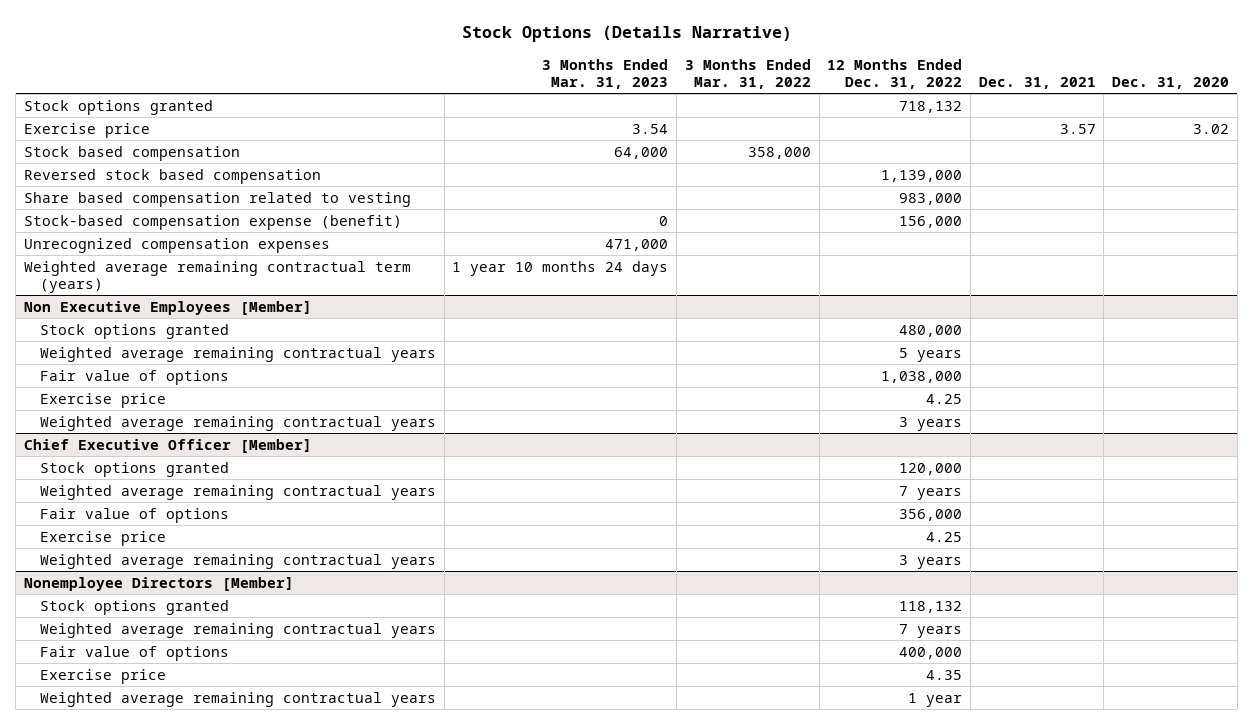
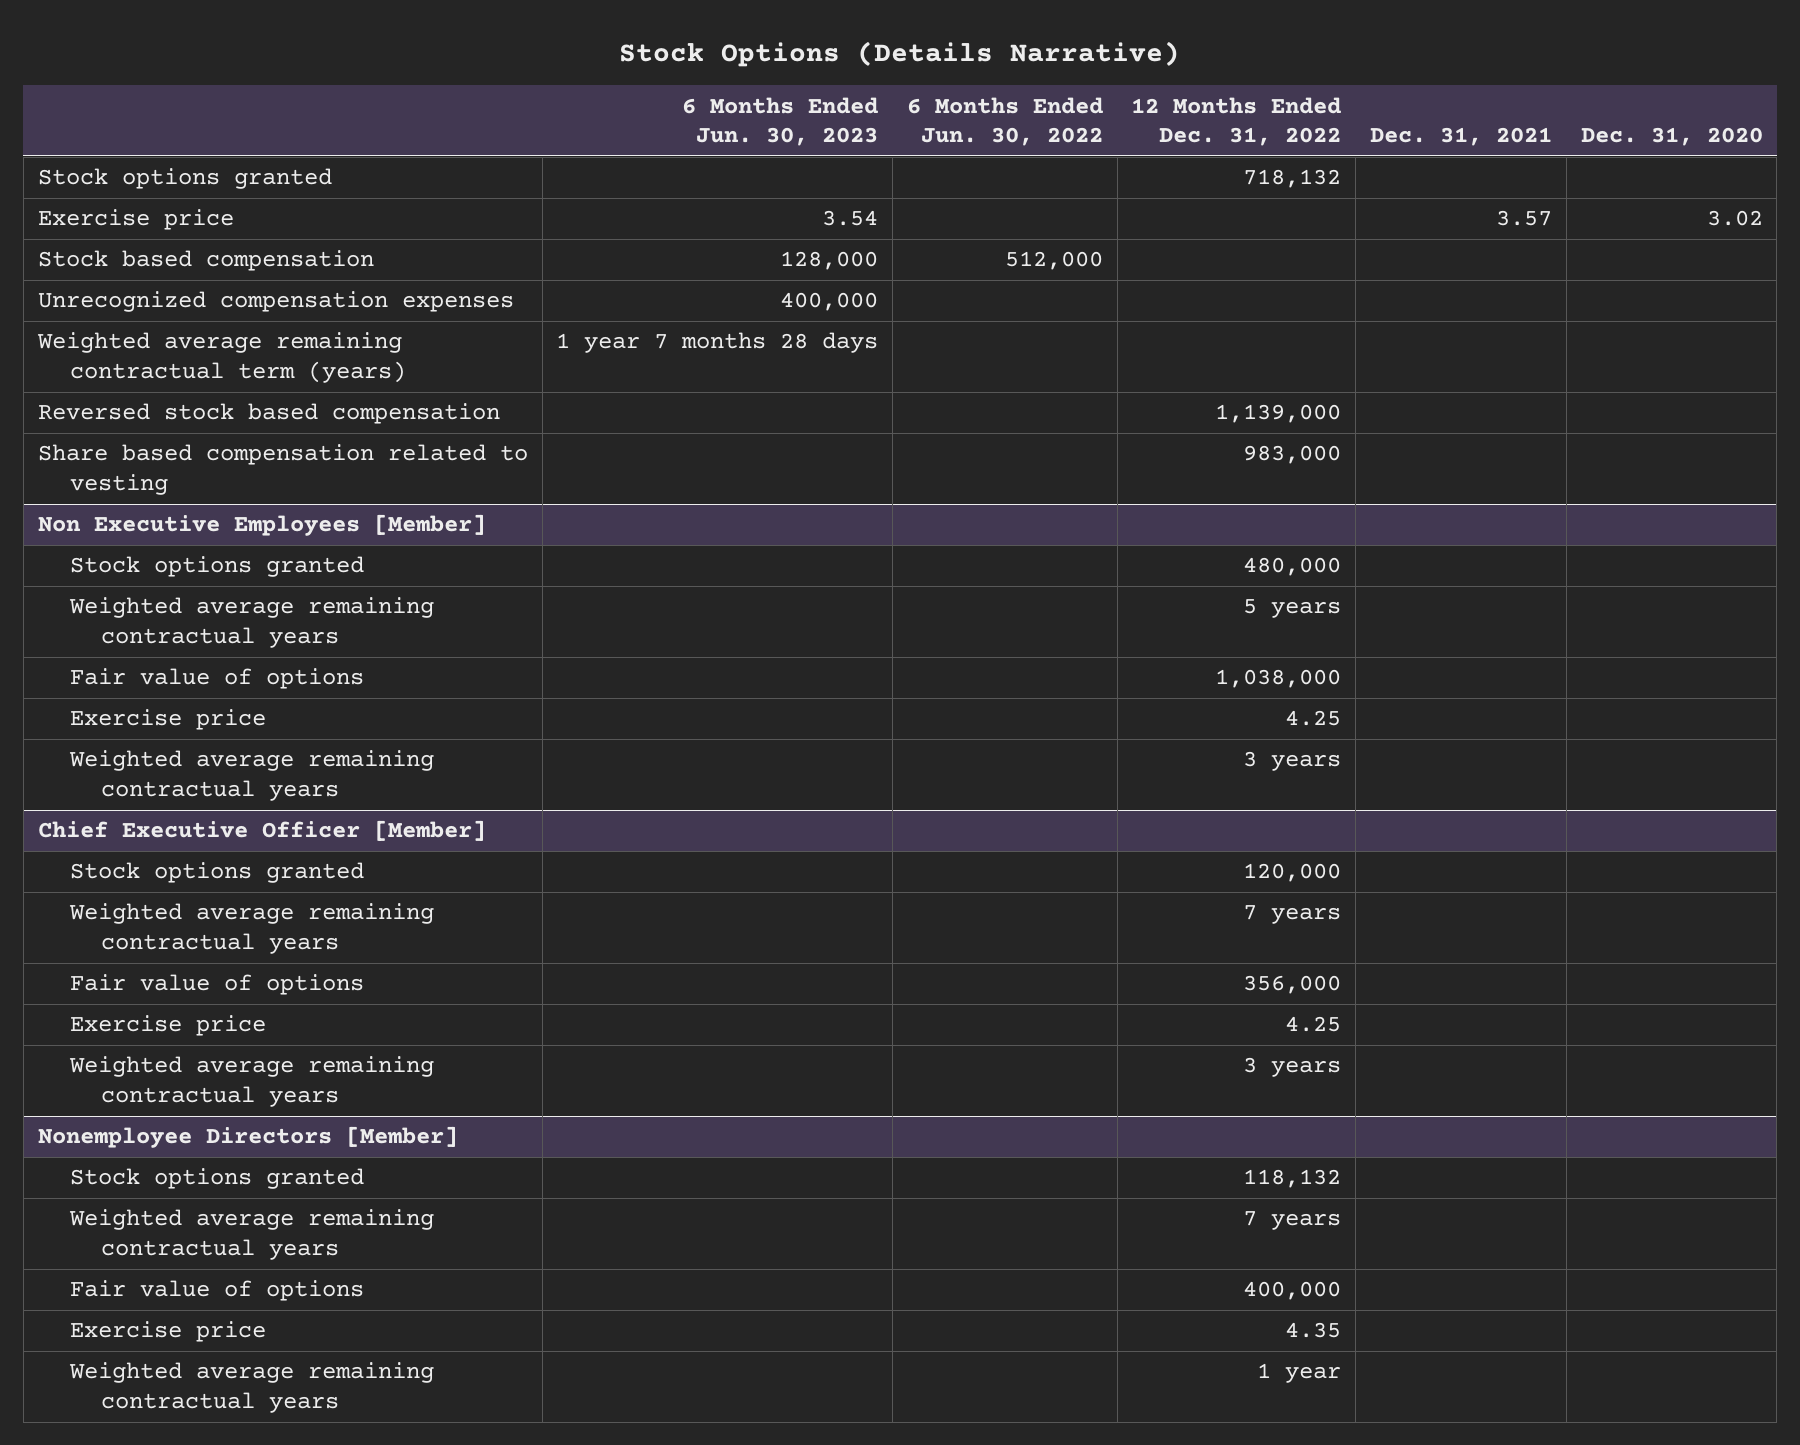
- | 3 Months Ended Mar. 31, 2023 | 3 Months Ended Mar. 31, 2022 | 12 Months Ended Dec. 31, 2022 | Dec. 31, 2021 | Dec. 31, 2020
+ | 6 Months Ended Jun. 30, 2023 | 6 Months Ended Jun. 30, 2022 | 12 Months Ended Dec. 31, 2022 | Dec. 31, 2021 | Dec. 31, 2020
- Stock-based compensation expense (benefit) | 0 | | 156,000 | |
moved down: Reversed stock based compensation | | | 1,139,000 | |
moved down: Share based compensation related to vesting | | | 983,000 | |

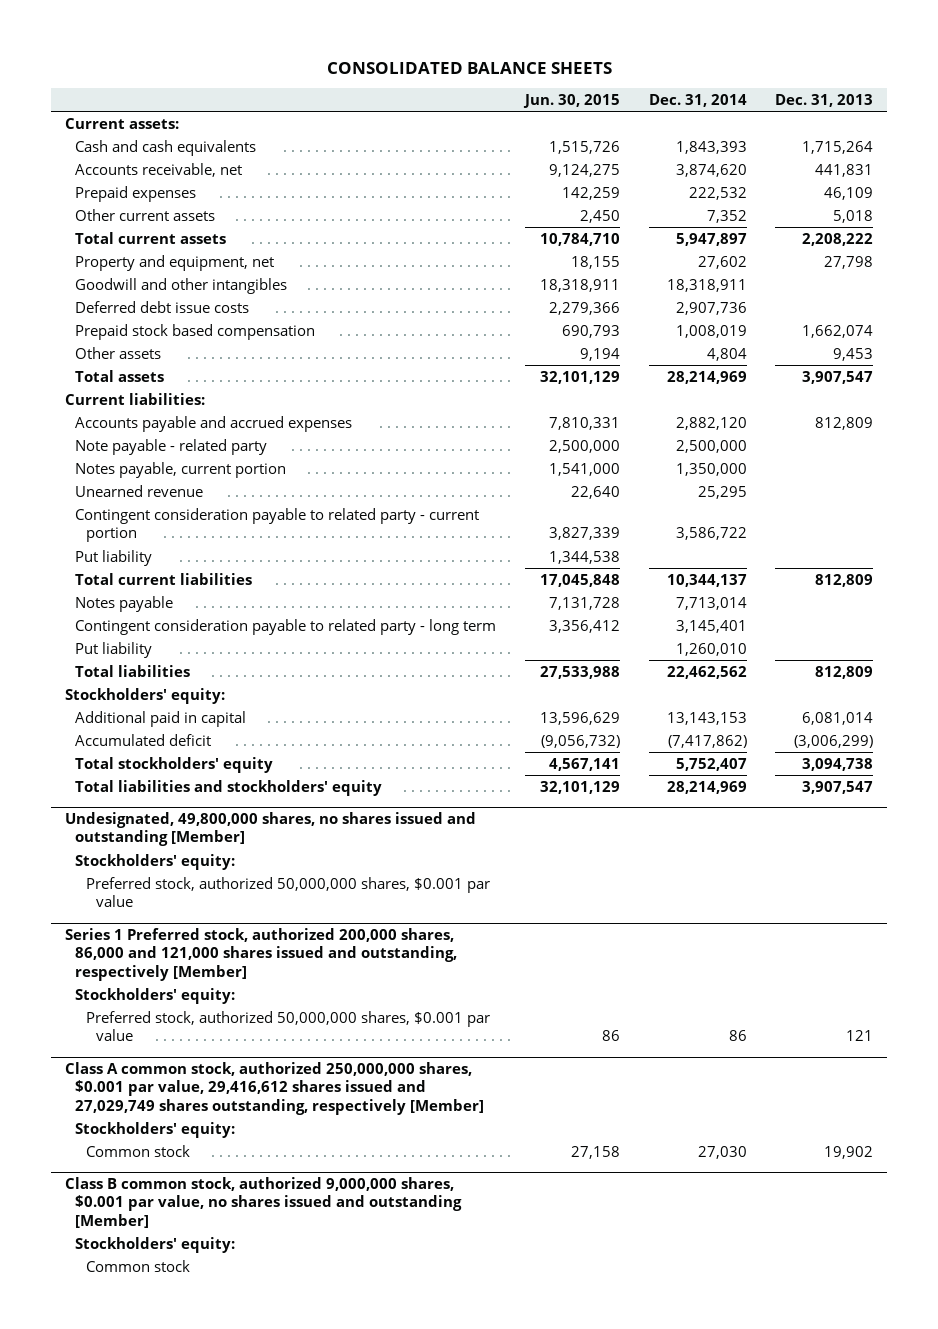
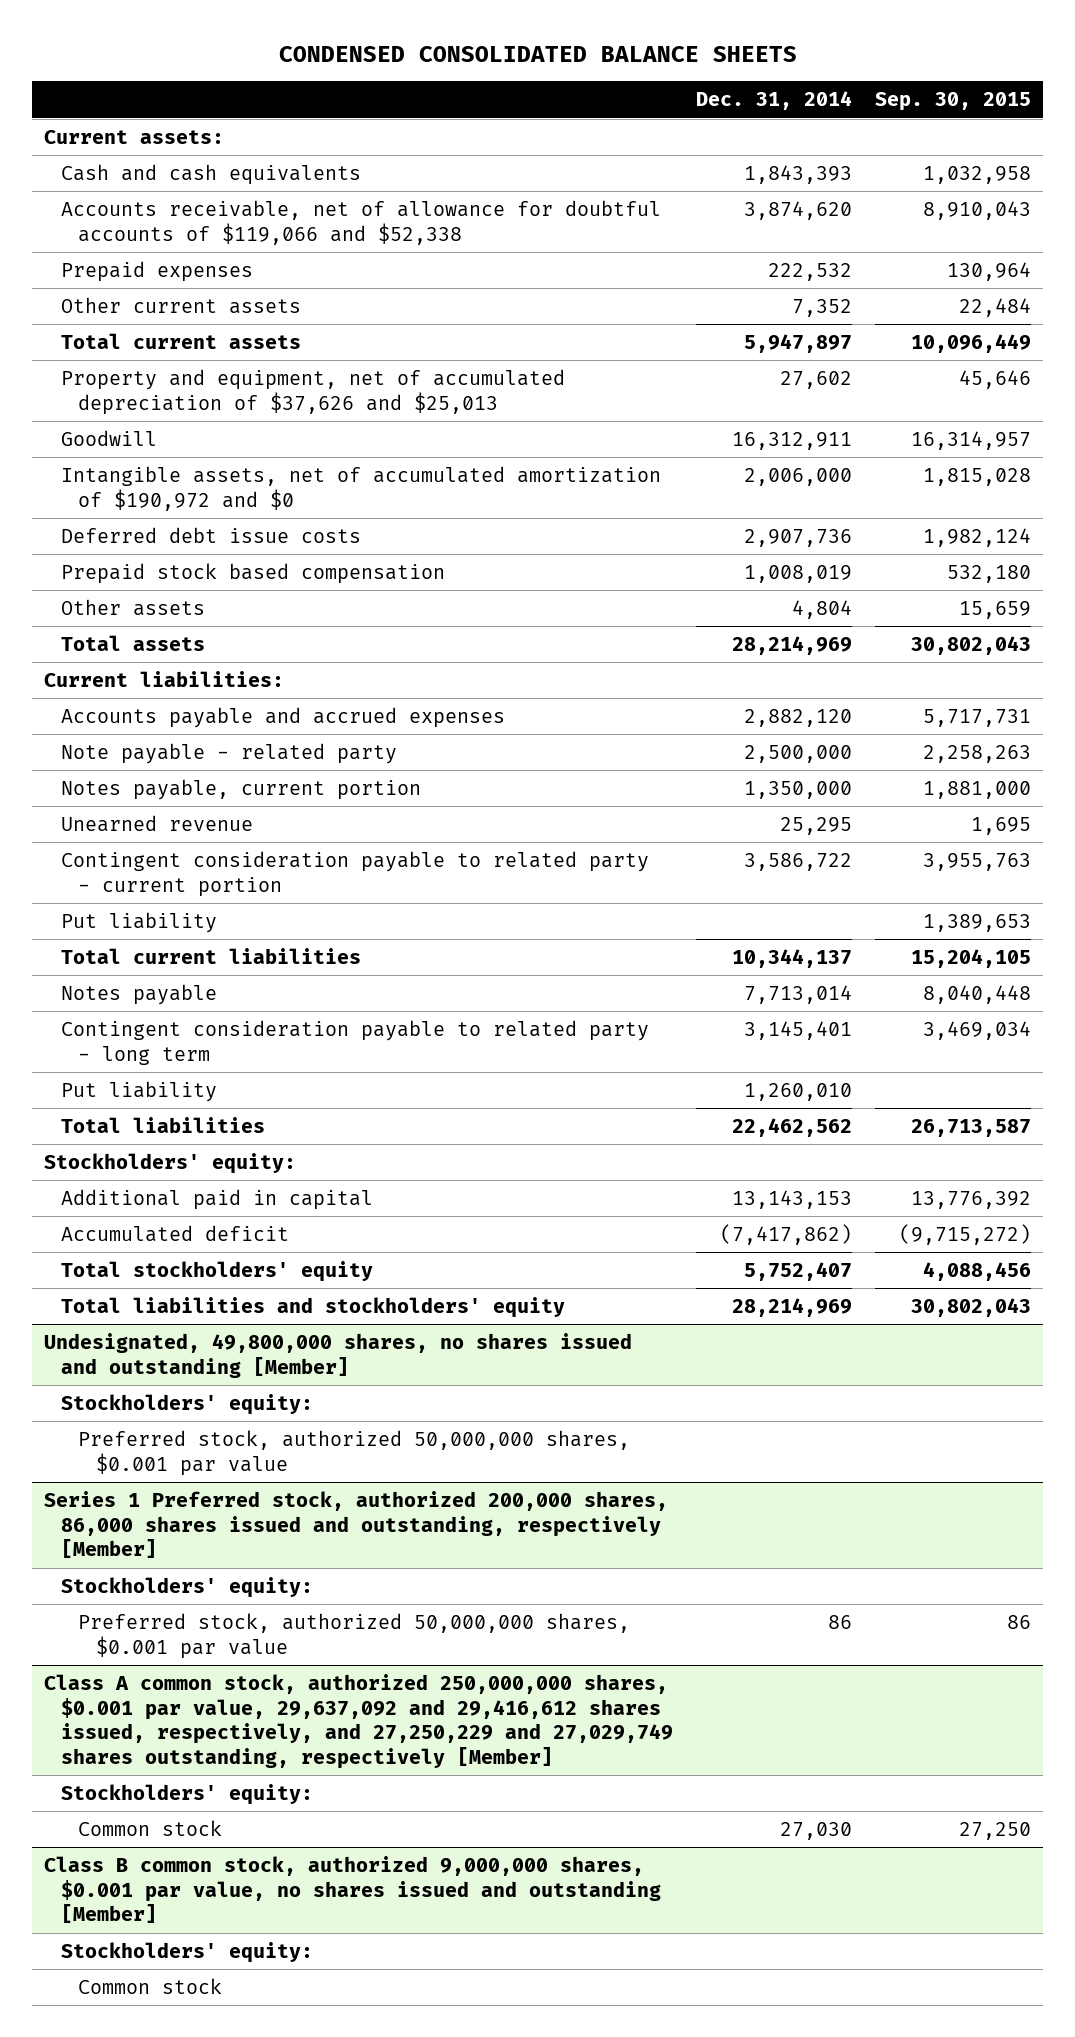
- CONSOLIDATED BALANCE SHEETS
+ CONDENSED CONSOLIDATED BALANCE SHEETS
- | Jun. 30, 2015 | Dec. 31, 2014 | Dec. 31, 2013
+ | Dec. 31, 2014 | Sep. 30, 2015
- Accounts receivable, net | 9,124,275 | 3,874,620 | 441,831
+ Accounts receivable, net of allowance for doubtful accounts of $119,066 and $52,338 | 3,874,620 | 8,910,043
- Property and equipment, net | 18,155 | 27,602 | 27,798
- Goodwill and other intangibles | 18,318,911 | 18,318,911 |
+ Property and equipment, net of accumulated depreciation of $37,626 and $25,013 | 27,602 | 45,646
+ Goodwill | 16,312,911 | 16,314,957
+ Intangible assets, net of accumulated amortization of $190,972 and $0 | 2,006,000 | 1,815,028
- Series 1 Preferred stock, authorized 200,000 shares, 86,000 and 121,000 shares issued and outstanding, respectively [Member]
+ Series 1 Preferred stock, authorized 200,000 shares, 86,000 shares issued and outstanding, respectively [Member]
- Class A common stock, authorized 250,000,000 shares, $0.001 par value, 29,416,612 shares issued and 27,029,749 shares outstanding, respectively [Member]
+ Class A common stock, authorized 250,000,000 shares, $0.001 par value, 29,637,092 and 29,416,612 shares issued, respectively, and 27,250,229 and 27,029,749 shares outstanding, respectively [Member]

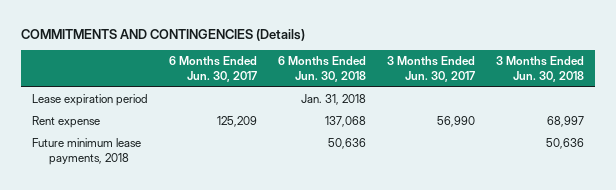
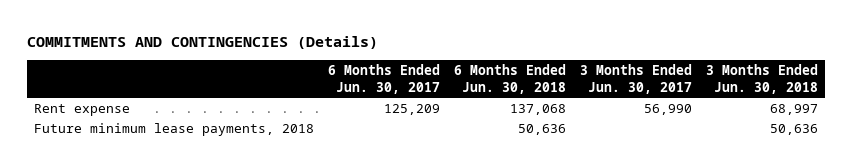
- Lease expiration period | | Jan. 31, 2018 | |

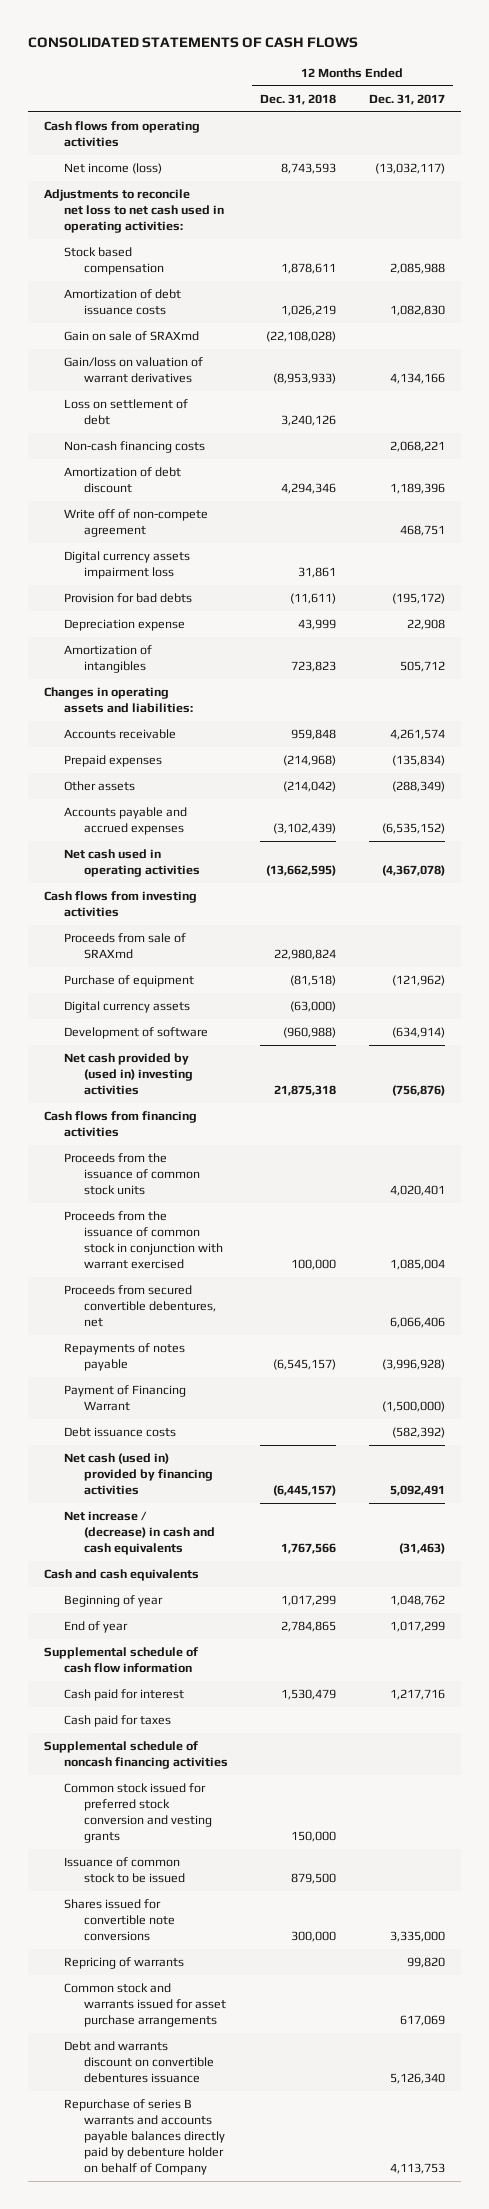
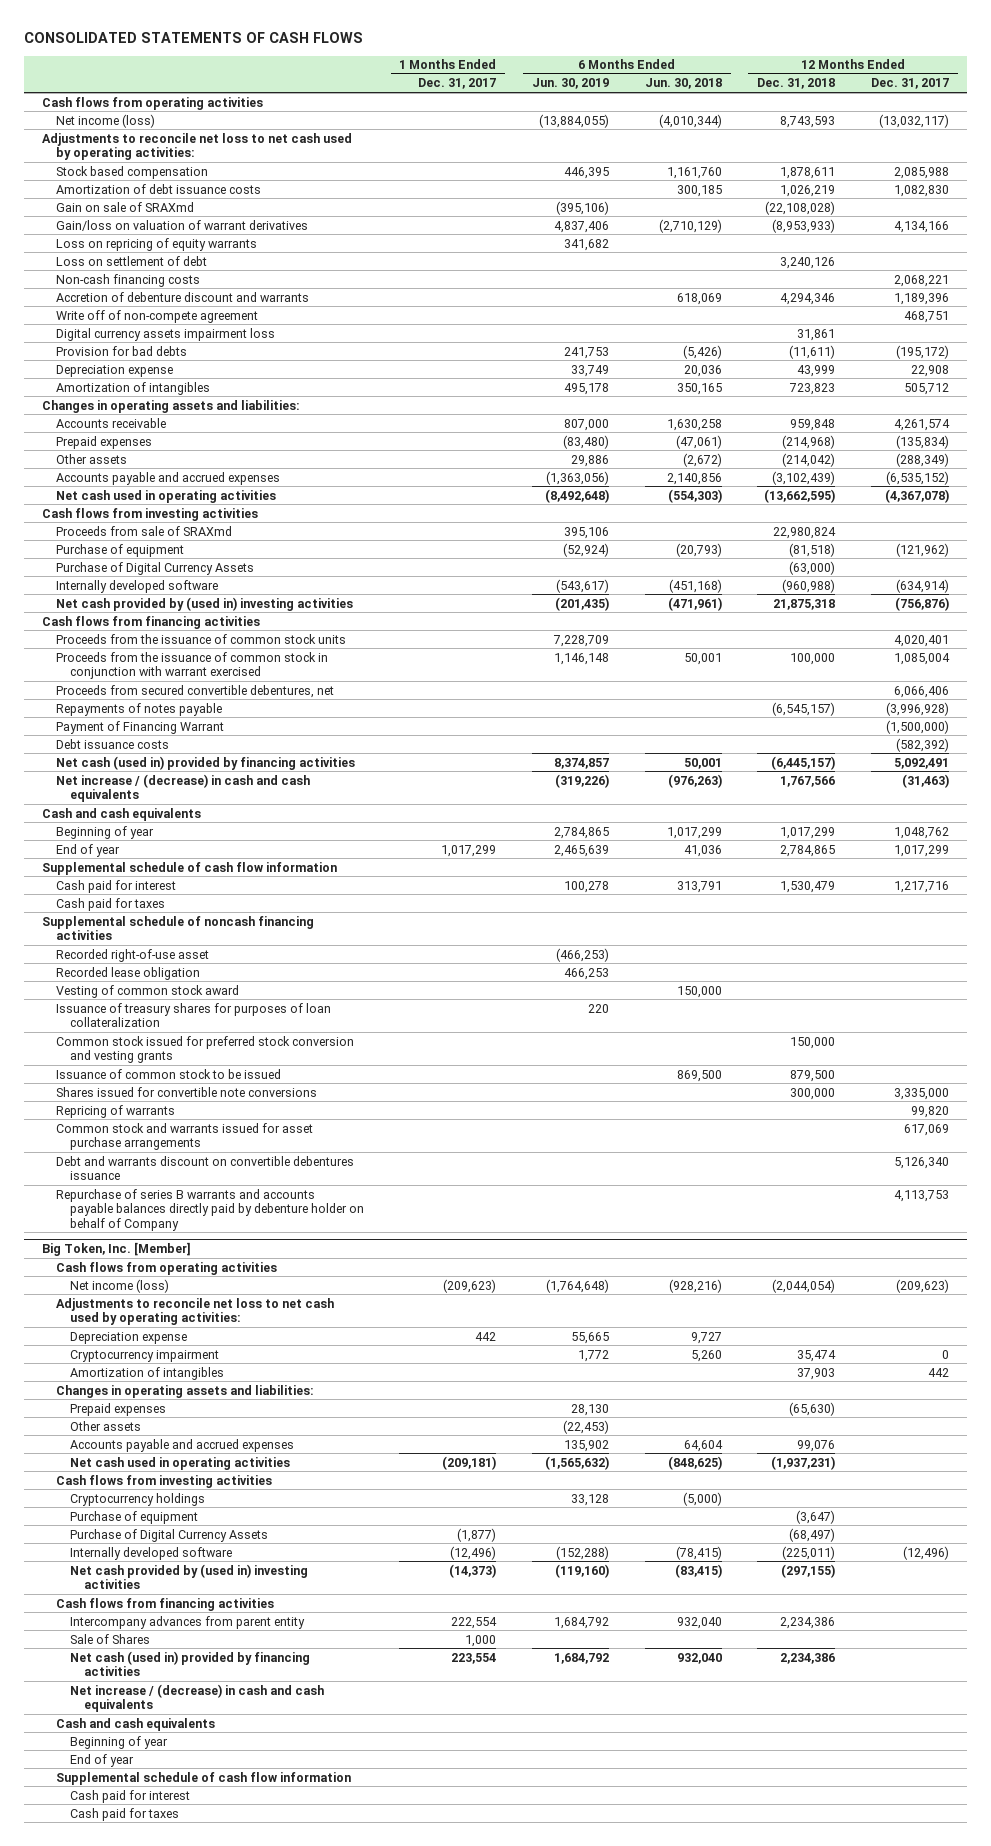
- | 12 Months Ended Dec. 31, 2018 | 12 Months Ended Dec. 31, 2017
+ | 1 Months Ended Dec. 31, 2017 | 6 Months Ended Jun. 30, 2019 | 6 Months Ended Jun. 30, 2018 | 12 Months Ended Dec. 31, 2018 | 12 Months Ended Dec. 31, 2017
- Adjustments to reconcile net loss to net cash used in operating activities:
+ Adjustments to reconcile net loss to net cash used by operating activities:
+ Loss on repricing of equity warrants | | 341,682 | | |
- Amortization of debt discount | 4,294,346 | 1,189,396
+ Accretion of debenture discount and warrants | | | 618,069 | 4,294,346 | 1,189,396
- Digital currency assets | (63,000) |
- Development of software | (960,988) | (634,914)
+ Purchase of Digital Currency Assets | | | | (63,000) |
+ Internally developed software | | (543,617) | (451,168) | (960,988) | (634,914)
+ Recorded right-of-use asset | | (466,253) | | |
+ Recorded lease obligation | | 466,253 | | |
+ Vesting of common stock award | | | 150,000 | |
+ Issuance of treasury shares for purposes of loan collateralization | | 220 | | |
+ Big Token, Inc. [Member]
+ Cash flows from operating activities
+ Net income (loss) | (209,623) | (1,764,648) | (928,216) | (2,044,054) | (209,623)
+ Adjustments to reconcile net loss to net cash used by operating activities:
+ Depreciation expense | 442 | 55,665 | 9,727 | |
+ Cryptocurrency impairment | | 1,772 | 5,260 | 35,474 | 0
+ Amortization of intangibles | | | | 37,903 | 442
+ Changes in operating assets and liabilities:
+ Prepaid expenses | | 28,130 | | (65,630) |
+ Other assets | | (22,453) | | |
+ Accounts payable and accrued expenses | | 135,902 | 64,604 | 99,076 |
+ Net cash used in operating activities | (209,181) | (1,565,632) | (848,625) | (1,937,231) |
+ Cash flows from investing activities
+ Cryptocurrency holdings | | 33,128 | (5,000) | |
+ Purchase of equipment | | | | (3,647) |
+ Purchase of Digital Currency Assets | (1,877) | | | (68,497) |
+ Internally developed software | (12,496) | (152,288) | (78,415) | (225,011) | (12,496)
+ Net cash provided by (used in) investing activities | (14,373) | (119,160) | (83,415) | (297,155) |
+ Cash flows from financing activities
+ Intercompany advances from parent entity | 222,554 | 1,684,792 | 932,040 | 2,234,386 |
+ Sale of Shares | 1,000 | | | |
+ Net cash (used in) provided by financing activities | 223,554 | 1,684,792 | 932,040 | 2,234,386 |
+ Net increase / (decrease) in cash and cash equivalents
+ Cash and cash equivalents
+ Beginning of year
+ End of year
+ Supplemental schedule of cash flow information
+ Cash paid for interest
+ Cash paid for taxes

